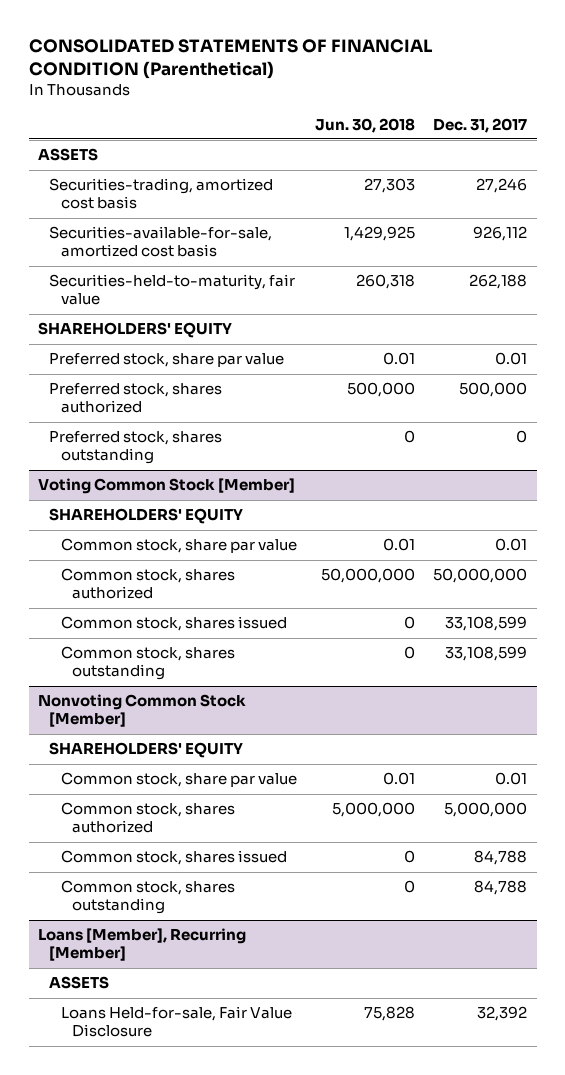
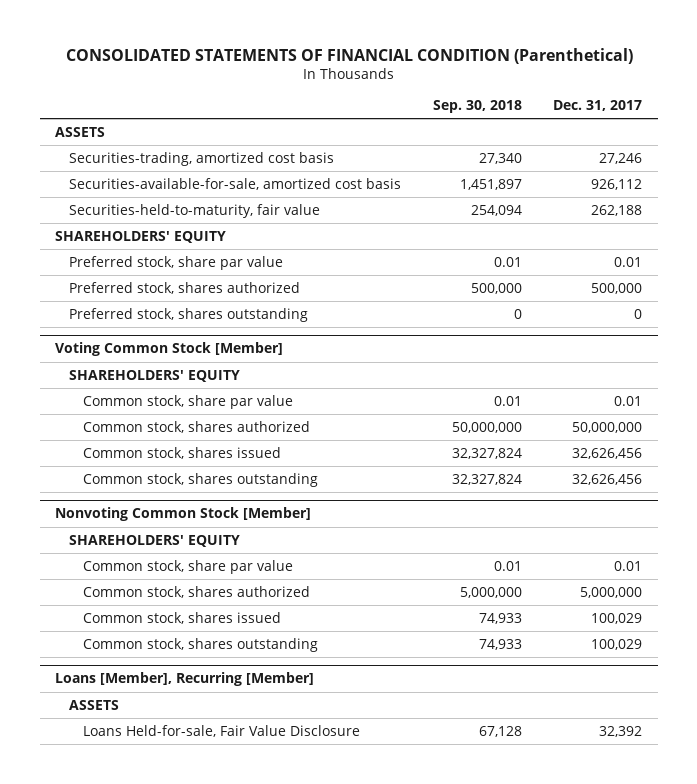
- | Jun. 30, 2018 | Dec. 31, 2017
+ | Sep. 30, 2018 | Dec. 31, 2017
@ Voting Common Stock [Member]
- Common stock, shares issued | 0 | 33,108,599
- Common stock, shares outstanding | 0 | 33,108,599
+ Common stock, shares issued | 32,327,824 | 32,626,456
+ Common stock, shares outstanding | 32,327,824 | 32,626,456
@ Nonvoting Common Stock [Member]
- Common stock, shares issued | 0 | 84,788
- Common stock, shares outstanding | 0 | 84,788
+ Common stock, shares issued | 74,933 | 100,029
+ Common stock, shares outstanding | 74,933 | 100,029

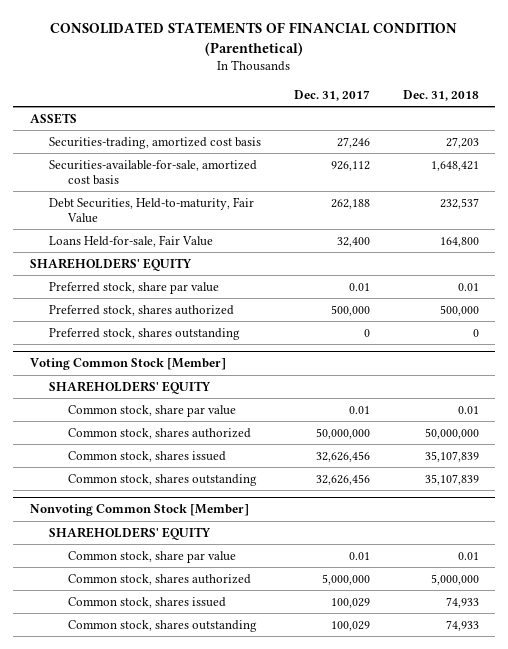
- | Sep. 30, 2018 | Dec. 31, 2017
+ | Dec. 31, 2017 | Dec. 31, 2018
- Securities-held-to-maturity, fair value | 254,094 | 262,188
+ Debt Securities, Held-to-maturity, Fair Value | 262,188 | 232,537
+ Loans Held-for-sale, Fair Value | 32,400 | 164,800
- Loans [Member], Recurring [Member]
- ASSETS
- Loans Held-for-sale, Fair Value Disclosure | 67,128 | 32,392

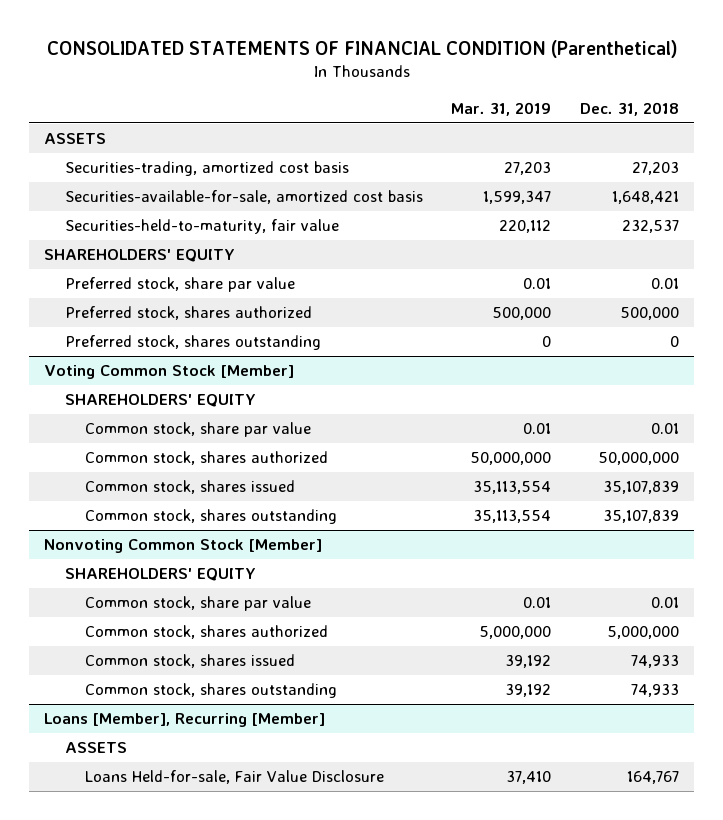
- | Dec. 31, 2017 | Dec. 31, 2018
+ | Mar. 31, 2019 | Dec. 31, 2018
- Debt Securities, Held-to-maturity, Fair Value | 262,188 | 232,537
- Loans Held-for-sale, Fair Value | 32,400 | 164,800
+ Securities-held-to-maturity, fair value | 220,112 | 232,537
+ Loans [Member], Recurring [Member]
+ ASSETS
+ Loans Held-for-sale, Fair Value Disclosure | 37,410 | 164,767

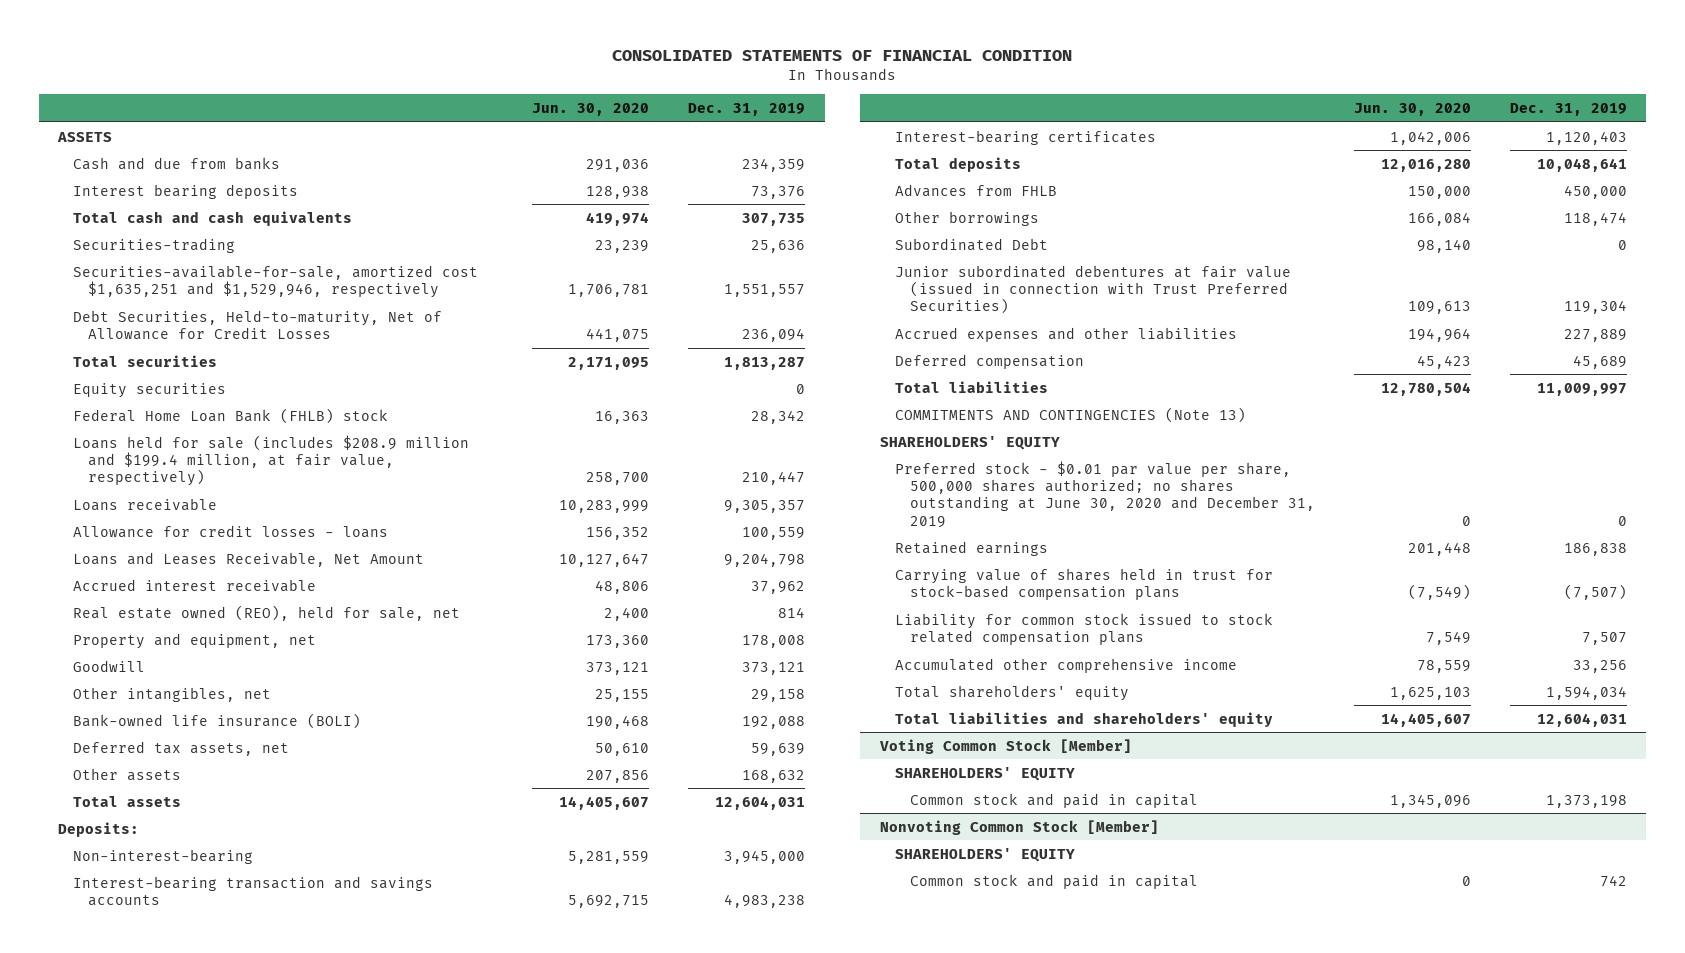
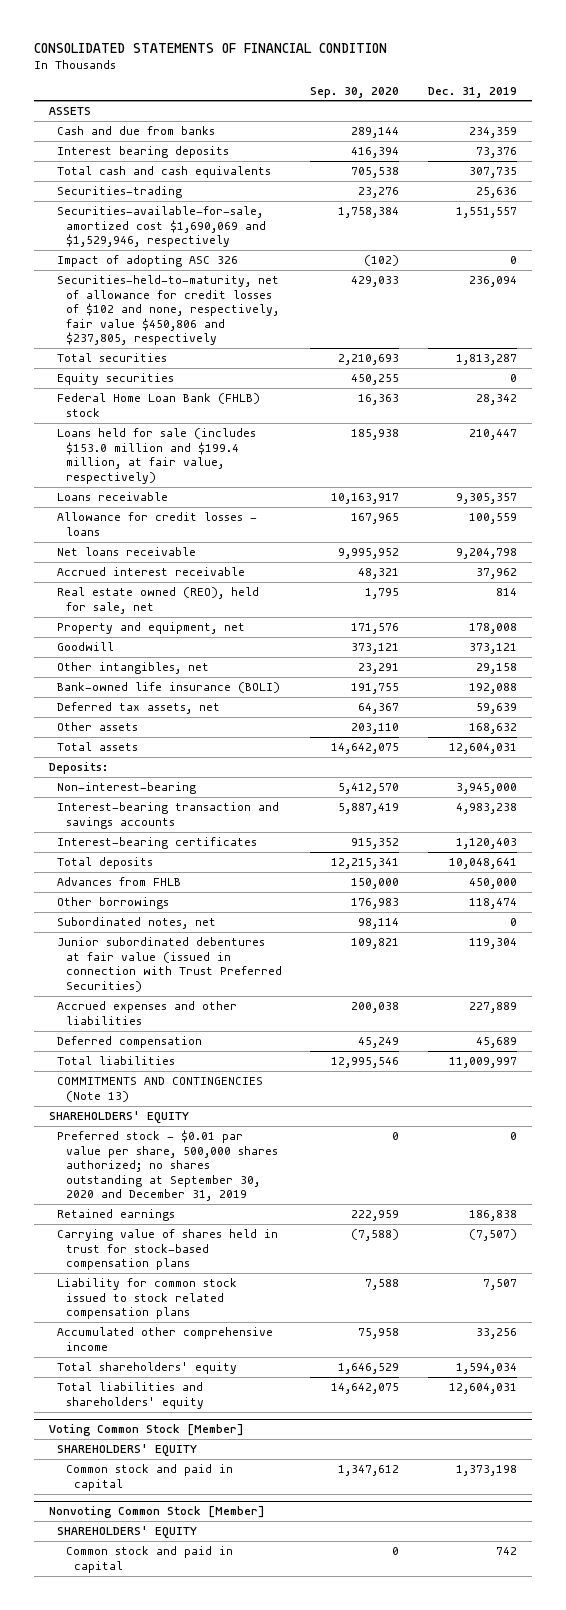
- | Jun. 30, 2020 | Dec. 31, 2019
+ | Sep. 30, 2020 | Dec. 31, 2019
- Securities-available-for-sale, amortized cost $1,635,251 and $1,529,946, respectively | 1,706,781 | 1,551,557
- Debt Securities, Held-to-maturity, Net of Allowance for Credit Losses | 441,075 | 236,094
+ Securities-available-for-sale, amortized cost $1,690,069 and $1,529,946, respectively | 1,758,384 | 1,551,557
+ Impact of adopting ASC 326 | (102) | 0
+ Securities-held-to-maturity, net of allowance for credit losses of $102 and none, respectively, fair value $450,806 and $237,805, respectively | 429,033 | 236,094
- Loans held for sale (includes $208.9 million and $199.4 million, at fair value, respectively) | 258,700 | 210,447
+ Loans held for sale (includes $153.0 million and $199.4 million, at fair value, respectively) | 185,938 | 210,447
- Loans and Leases Receivable, Net Amount | 10,127,647 | 9,204,798
+ Net loans receivable | 9,995,952 | 9,204,798
- Subordinated Debt | 98,140 | 0
+ Subordinated notes, net | 98,114 | 0
- Preferred stock - $0.01 par value per share, 500,000 shares authorized; no shares outstanding at June 30, 2020 and December 31, 2019 | 0 | 0
+ Preferred stock - $0.01 par value per share, 500,000 shares authorized; no shares outstanding at September 30, 2020 and December 31, 2019 | 0 | 0

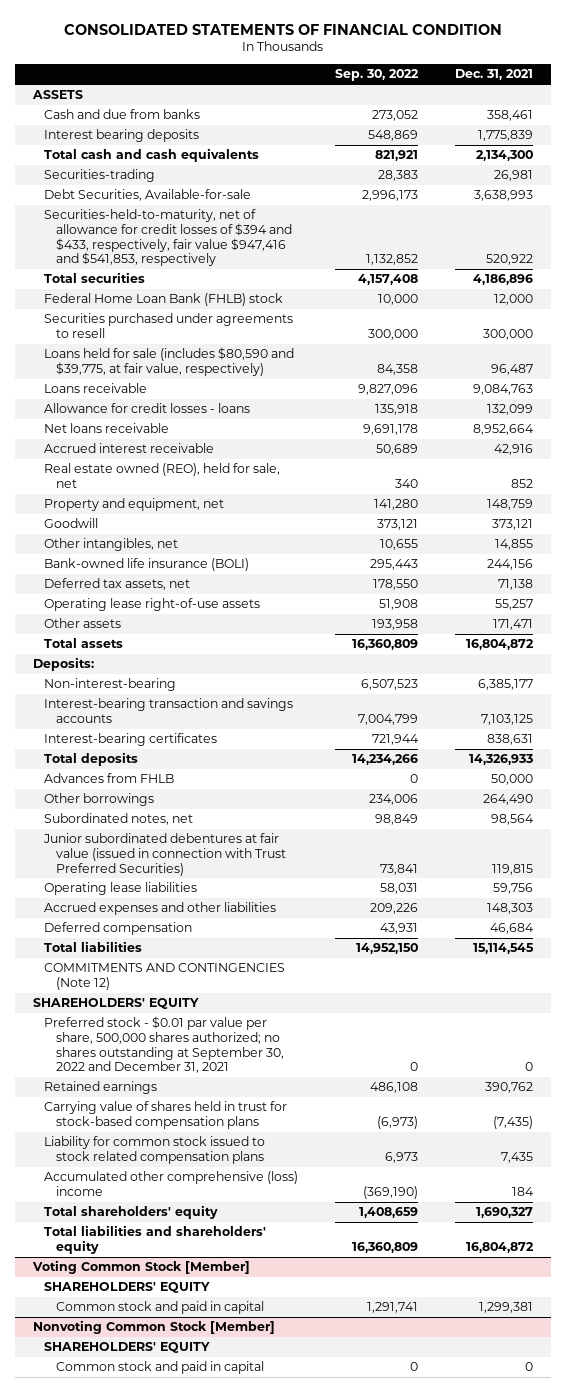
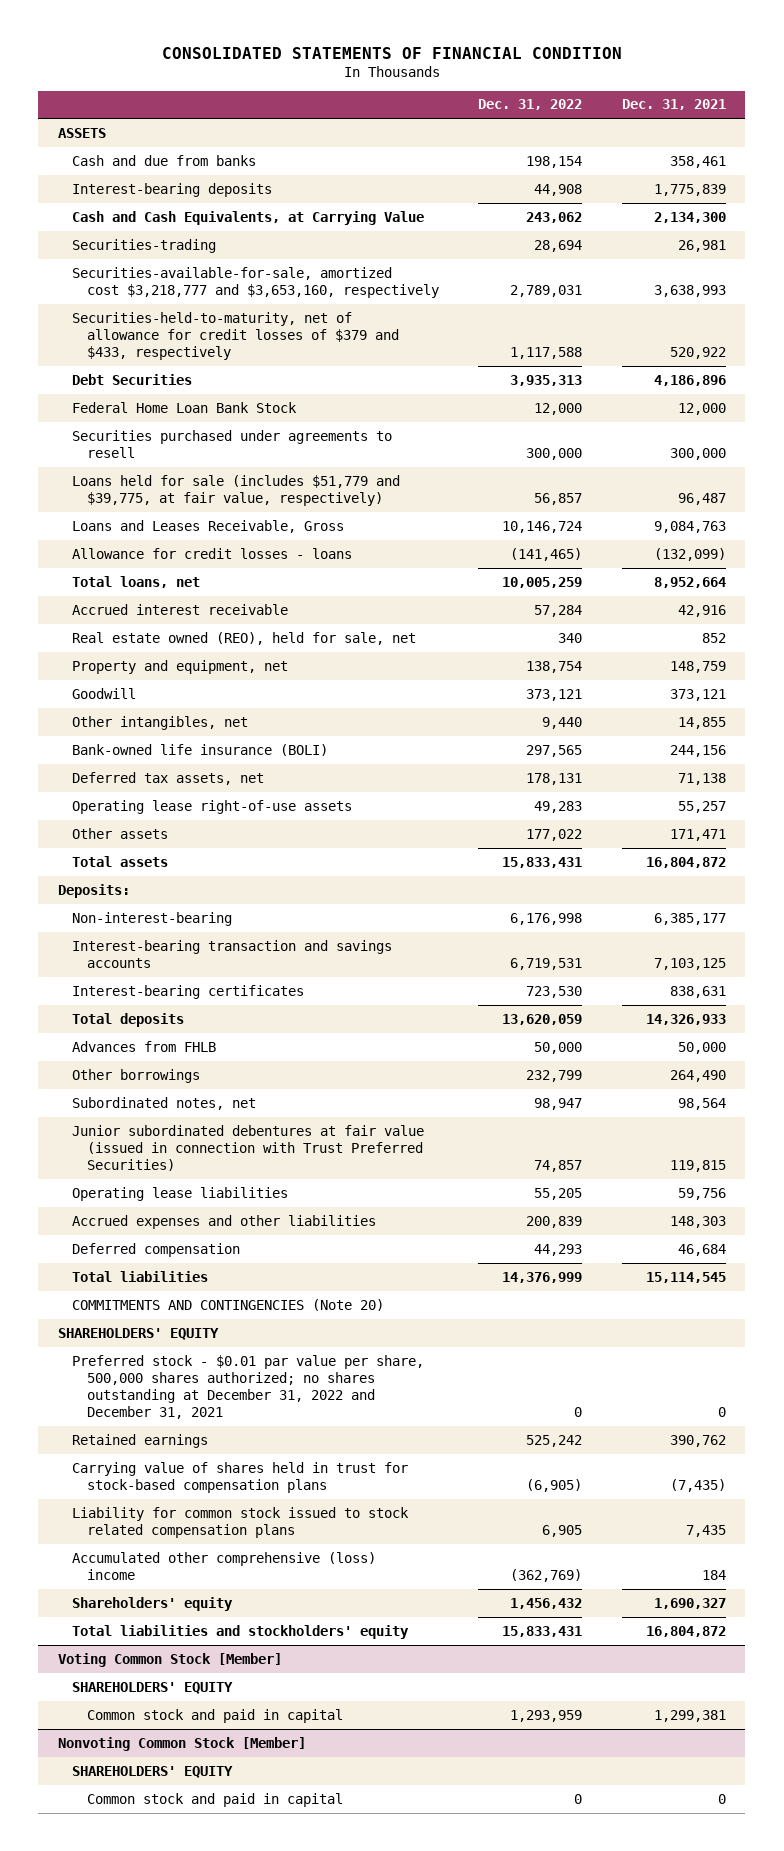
- | Sep. 30, 2022 | Dec. 31, 2021
+ | Dec. 31, 2022 | Dec. 31, 2021
- Interest bearing deposits | 548,869 | 1,775,839
- Total cash and cash equivalents | 821,921 | 2,134,300
+ Interest-bearing deposits | 44,908 | 1,775,839
+ Cash and Cash Equivalents, at Carrying Value | 243,062 | 2,134,300
- Debt Securities, Available-for-sale | 2,996,173 | 3,638,993
- Securities-held-to-maturity, net of allowance for credit losses of $394 and $433, respectively, fair value $947,416 and $541,853, respectively | 1,132,852 | 520,922
- Total securities | 4,157,408 | 4,186,896
- Federal Home Loan Bank (FHLB) stock | 10,000 | 12,000
+ Securities-available-for-sale, amortized cost $3,218,777 and $3,653,160, respectively | 2,789,031 | 3,638,993
+ Securities-held-to-maturity, net of allowance for credit losses of $379 and $433, respectively | 1,117,588 | 520,922
+ Debt Securities | 3,935,313 | 4,186,896
+ Federal Home Loan Bank Stock | 12,000 | 12,000
- Loans held for sale (includes $80,590 and $39,775, at fair value, respectively) | 84,358 | 96,487
- Loans receivable | 9,827,096 | 9,084,763
- Allowance for credit losses - loans | 135,918 | 132,099
- Net loans receivable | 9,691,178 | 8,952,664
+ Loans held for sale (includes $51,779 and $39,775, at fair value, respectively) | 56,857 | 96,487
+ Loans and Leases Receivable, Gross | 10,146,724 | 9,084,763
+ Allowance for credit losses - loans | (141,465) | (132,099)
+ Total loans, net | 10,005,259 | 8,952,664
- COMMITMENTS AND CONTINGENCIES (Note 12)
+ COMMITMENTS AND CONTINGENCIES (Note 20)
- Preferred stock - $0.01 par value per share, 500,000 shares authorized; no shares outstanding at September 30, 2022 and December 31, 2021 | 0 | 0
+ Preferred stock - $0.01 par value per share, 500,000 shares authorized; no shares outstanding at December 31, 2022 and December 31, 2021 | 0 | 0
- Total shareholders' equity | 1,408,659 | 1,690,327
- Total liabilities and shareholders' equity | 16,360,809 | 16,804,872
+ Shareholders' equity | 1,456,432 | 1,690,327
+ Total liabilities and stockholders' equity | 15,833,431 | 16,804,872

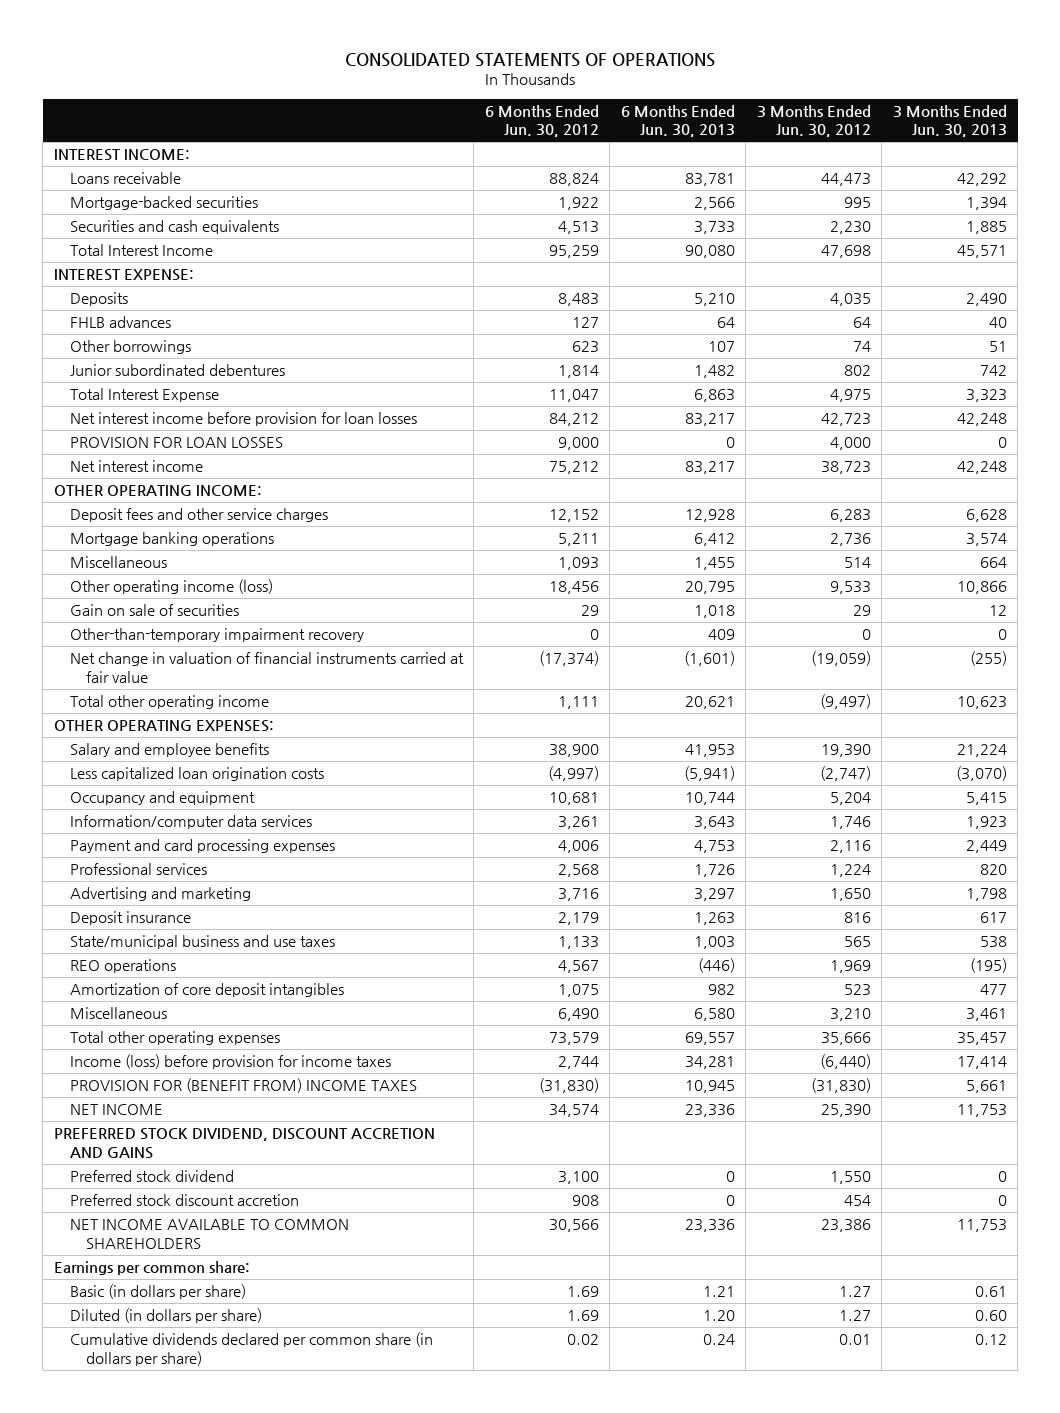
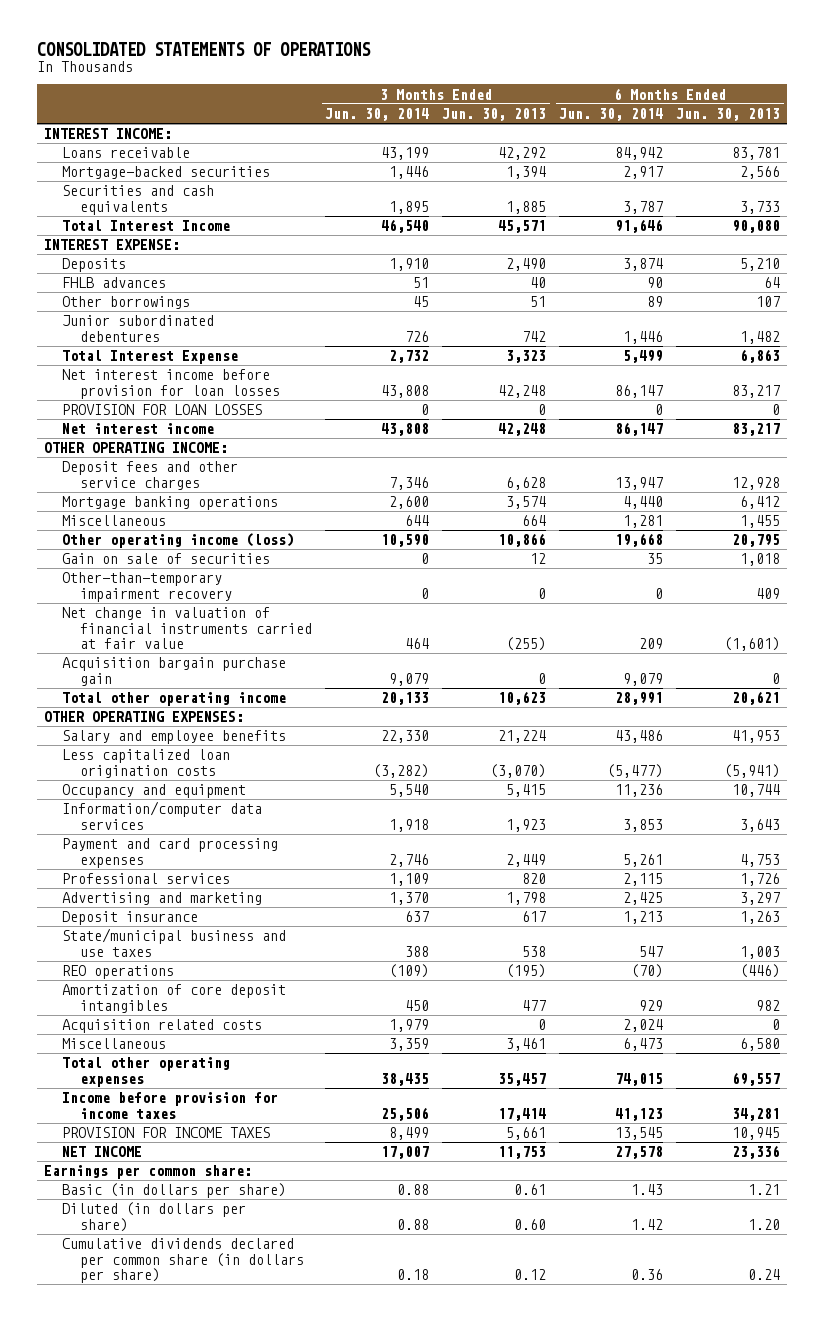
- | 6 Months Ended Jun. 30, 2012 | 6 Months Ended Jun. 30, 2013 | 3 Months Ended Jun. 30, 2012 | 3 Months Ended Jun. 30, 2013
+ | 3 Months Ended Jun. 30, 2014 | 3 Months Ended Jun. 30, 2013 | 6 Months Ended Jun. 30, 2014 | 6 Months Ended Jun. 30, 2013
+ Acquisition bargain purchase gain | 9,079 | 0 | 9,079 | 0
+ Acquisition related costs | 1,979 | 0 | 2,024 | 0
- Income (loss) before provision for income taxes | 2,744 | 34,281 | (6,440) | 17,414
- PROVISION FOR (BENEFIT FROM) INCOME TAXES | (31,830) | 10,945 | (31,830) | 5,661
+ Income before provision for income taxes | 25,506 | 17,414 | 41,123 | 34,281
+ PROVISION FOR INCOME TAXES | 8,499 | 5,661 | 13,545 | 10,945
- PREFERRED STOCK DIVIDEND, DISCOUNT ACCRETION AND GAINS
- Preferred stock dividend | 3,100 | 0 | 1,550 | 0
- Preferred stock discount accretion | 908 | 0 | 454 | 0
- NET INCOME AVAILABLE TO COMMON SHAREHOLDERS | 30,566 | 23,336 | 23,386 | 11,753

